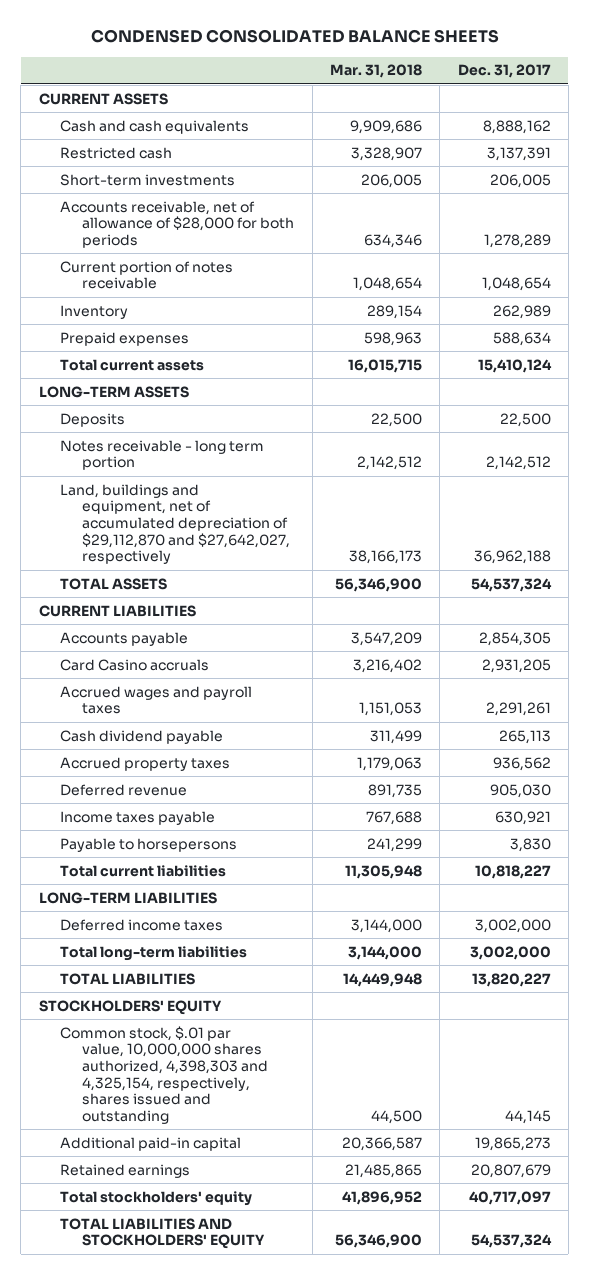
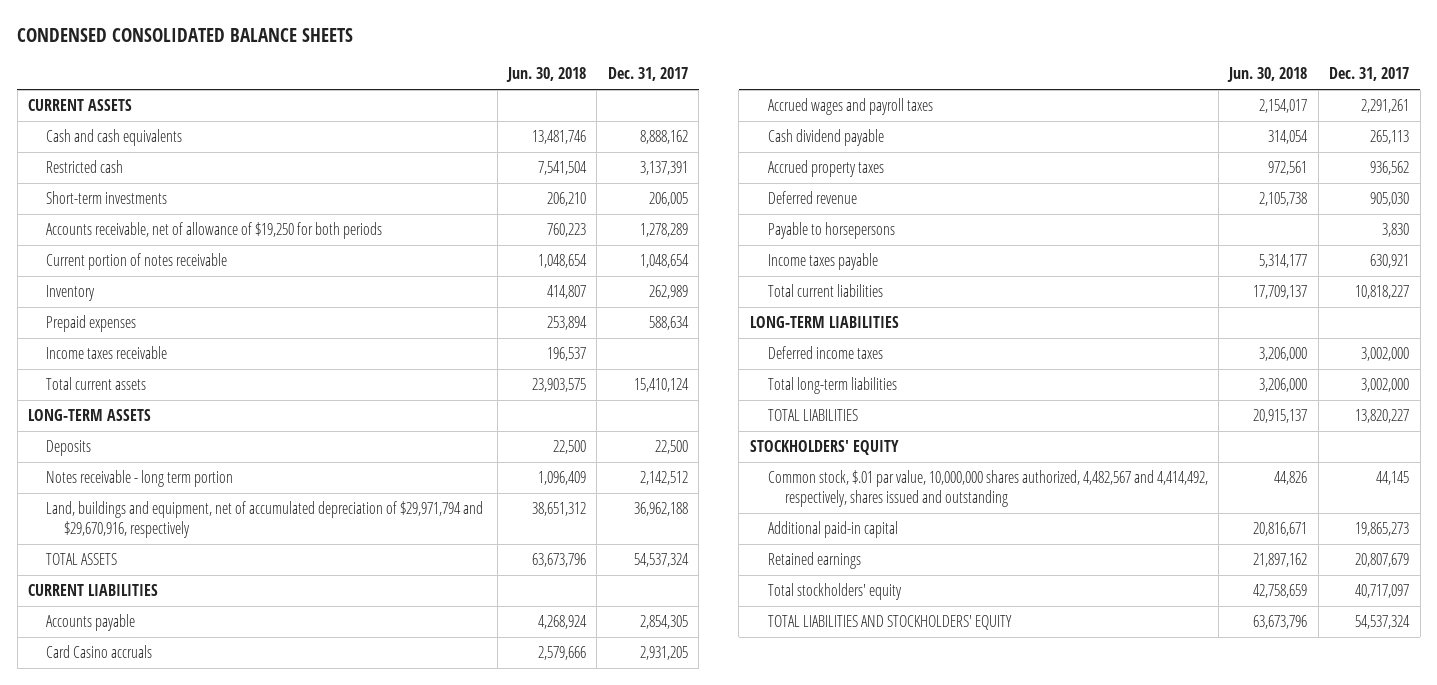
- | Mar. 31, 2018 | Dec. 31, 2017
+ | Jun. 30, 2018 | Dec. 31, 2017
- Accounts receivable, net of allowance of $28,000 for both periods | 634,346 | 1,278,289
+ Accounts receivable, net of allowance of $19,250 for both periods | 760,223 | 1,278,289
+ Income taxes receivable | 196,537 |
- Land, buildings and equipment, net of accumulated depreciation of $29,112,870 and $27,642,027, respectively | 38,166,173 | 36,962,188
+ Land, buildings and equipment, net of accumulated depreciation of $29,971,794 and $29,670,916, respectively | 38,651,312 | 36,962,188
moved down: Income taxes payable | 5,314,177 | 630,921
- Common stock, $.01 par value, 10,000,000 shares authorized, 4,398,303 and 4,325,154, respectively, shares issued and outstanding | 44,500 | 44,145
+ Common stock, $.01 par value, 10,000,000 shares authorized, 4,482,567 and 4,414,492, respectively, shares issued and outstanding | 44,826 | 44,145

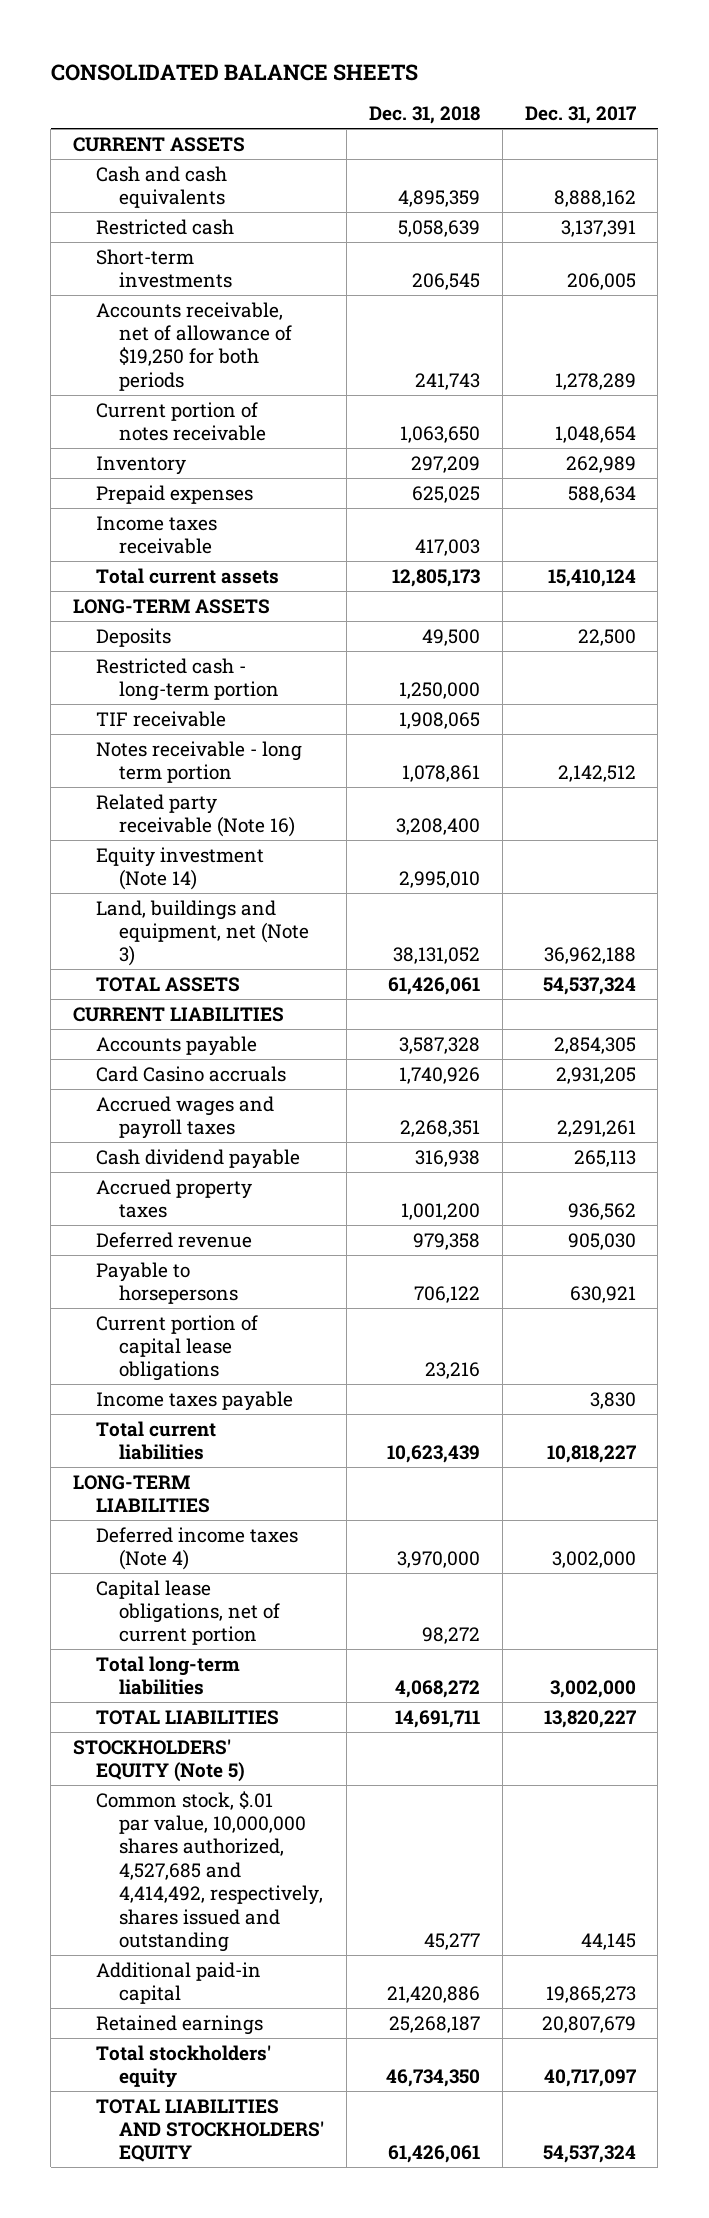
- CONDENSED CONSOLIDATED BALANCE SHEETS
+ CONSOLIDATED BALANCE SHEETS
- | Jun. 30, 2018 | Dec. 31, 2017
+ | Dec. 31, 2018 | Dec. 31, 2017
+ Restricted cash - long-term portion | 1,250,000 |
+ TIF receivable | 1,908,065 |
- Land, buildings and equipment, net of accumulated depreciation of $29,971,794 and $29,670,916, respectively | 38,651,312 | 36,962,188
+ Related party receivable (Note 16) | 3,208,400 |
+ Equity investment (Note 14) | 2,995,010 |
+ Land, buildings and equipment, net (Note 3) | 38,131,052 | 36,962,188
- Payable to horsepersons | | 3,830
- Income taxes payable | 5,314,177 | 630,921
+ Payable to horsepersons | 706,122 | 630,921
+ Current portion of capital lease obligations | 23,216 |
+ Income taxes payable | | 3,830
- Deferred income taxes | 3,206,000 | 3,002,000
+ Deferred income taxes (Note 4) | 3,970,000 | 3,002,000
+ Capital lease obligations, net of current portion | 98,272 |
- STOCKHOLDERS' EQUITY
- Common stock, $.01 par value, 10,000,000 shares authorized, 4,482,567 and 4,414,492, respectively, shares issued and outstanding | 44,826 | 44,145
+ STOCKHOLDERS' EQUITY (Note 5)
+ Common stock, $.01 par value, 10,000,000 shares authorized, 4,527,685 and 4,414,492, respectively, shares issued and outstanding | 45,277 | 44,145

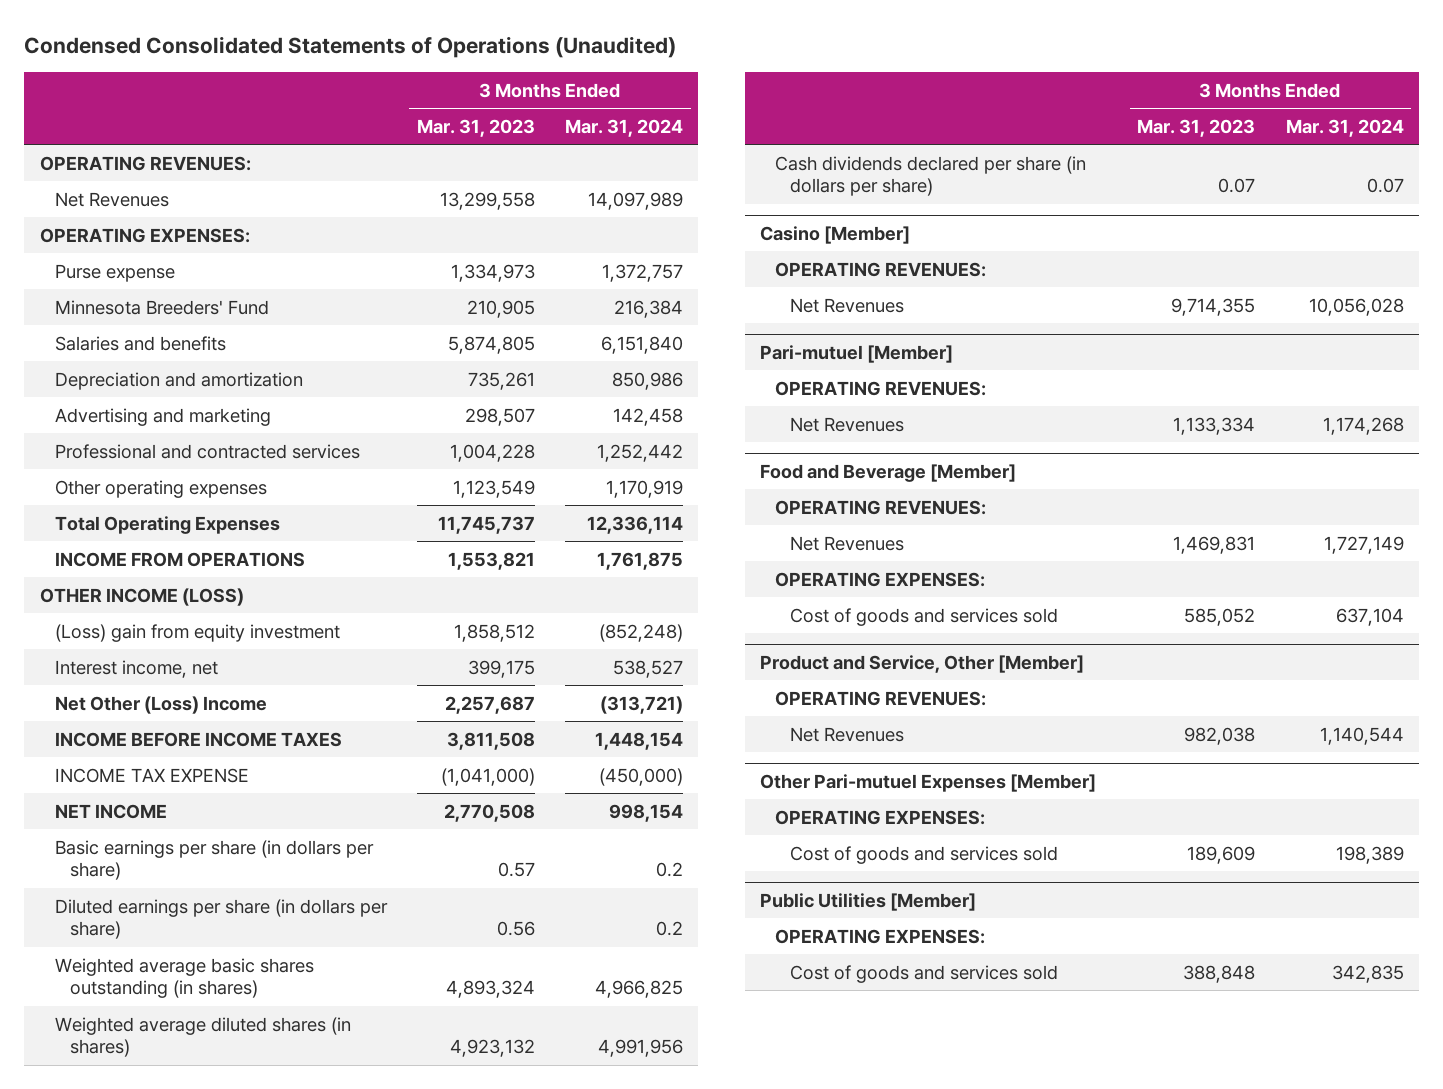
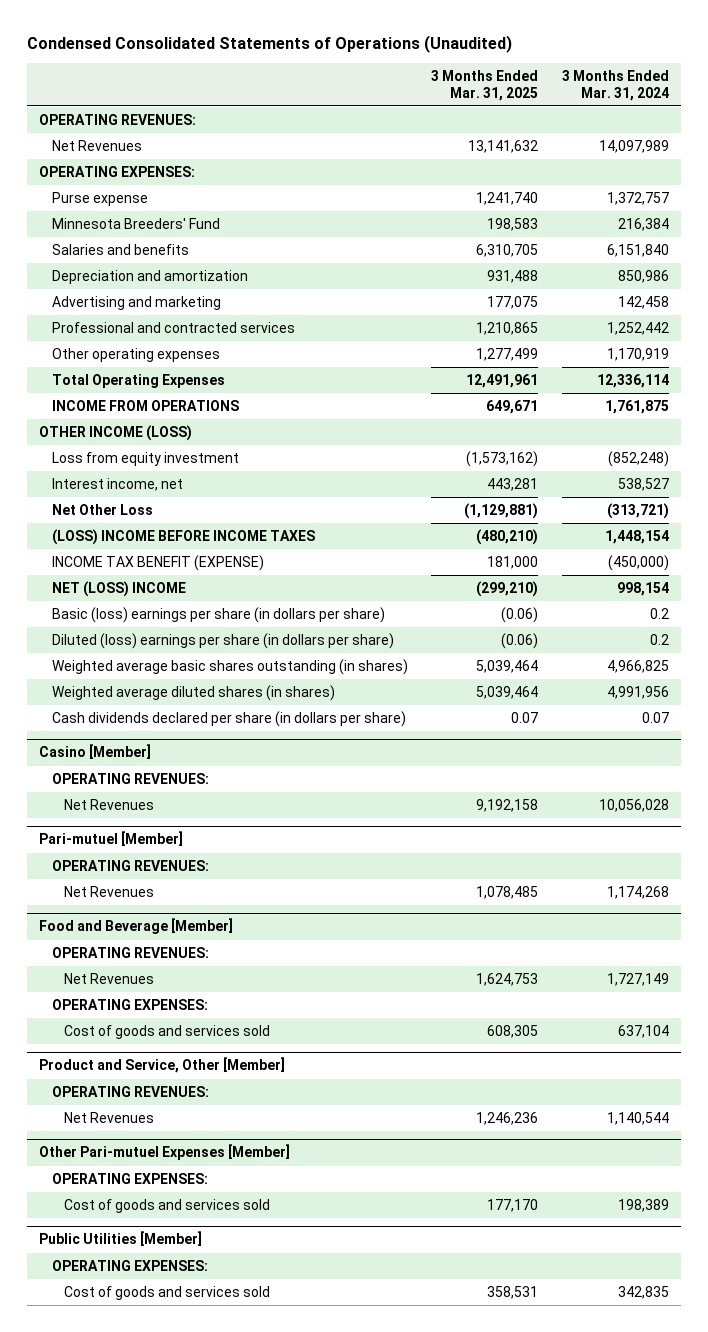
- | 3 Months Ended Mar. 31, 2023 | 3 Months Ended Mar. 31, 2024
+ | 3 Months Ended Mar. 31, 2025 | 3 Months Ended Mar. 31, 2024
- (Loss) gain from equity investment | 1,858,512 | (852,248)
+ Loss from equity investment | (1,573,162) | (852,248)
- Net Other (Loss) Income | 2,257,687 | (313,721)
- INCOME BEFORE INCOME TAXES | 3,811,508 | 1,448,154
- INCOME TAX EXPENSE | (1,041,000) | (450,000)
- NET INCOME | 2,770,508 | 998,154
- Basic earnings per share (in dollars per share) | 0.57 | 0.2
- Diluted earnings per share (in dollars per share) | 0.56 | 0.2
+ Net Other Loss | (1,129,881) | (313,721)
+ (LOSS) INCOME BEFORE INCOME TAXES | (480,210) | 1,448,154
+ INCOME TAX BENEFIT (EXPENSE) | 181,000 | (450,000)
+ NET (LOSS) INCOME | (299,210) | 998,154
+ Basic (loss) earnings per share (in dollars per share) | (0.06) | 0.2
+ Diluted (loss) earnings per share (in dollars per share) | (0.06) | 0.2

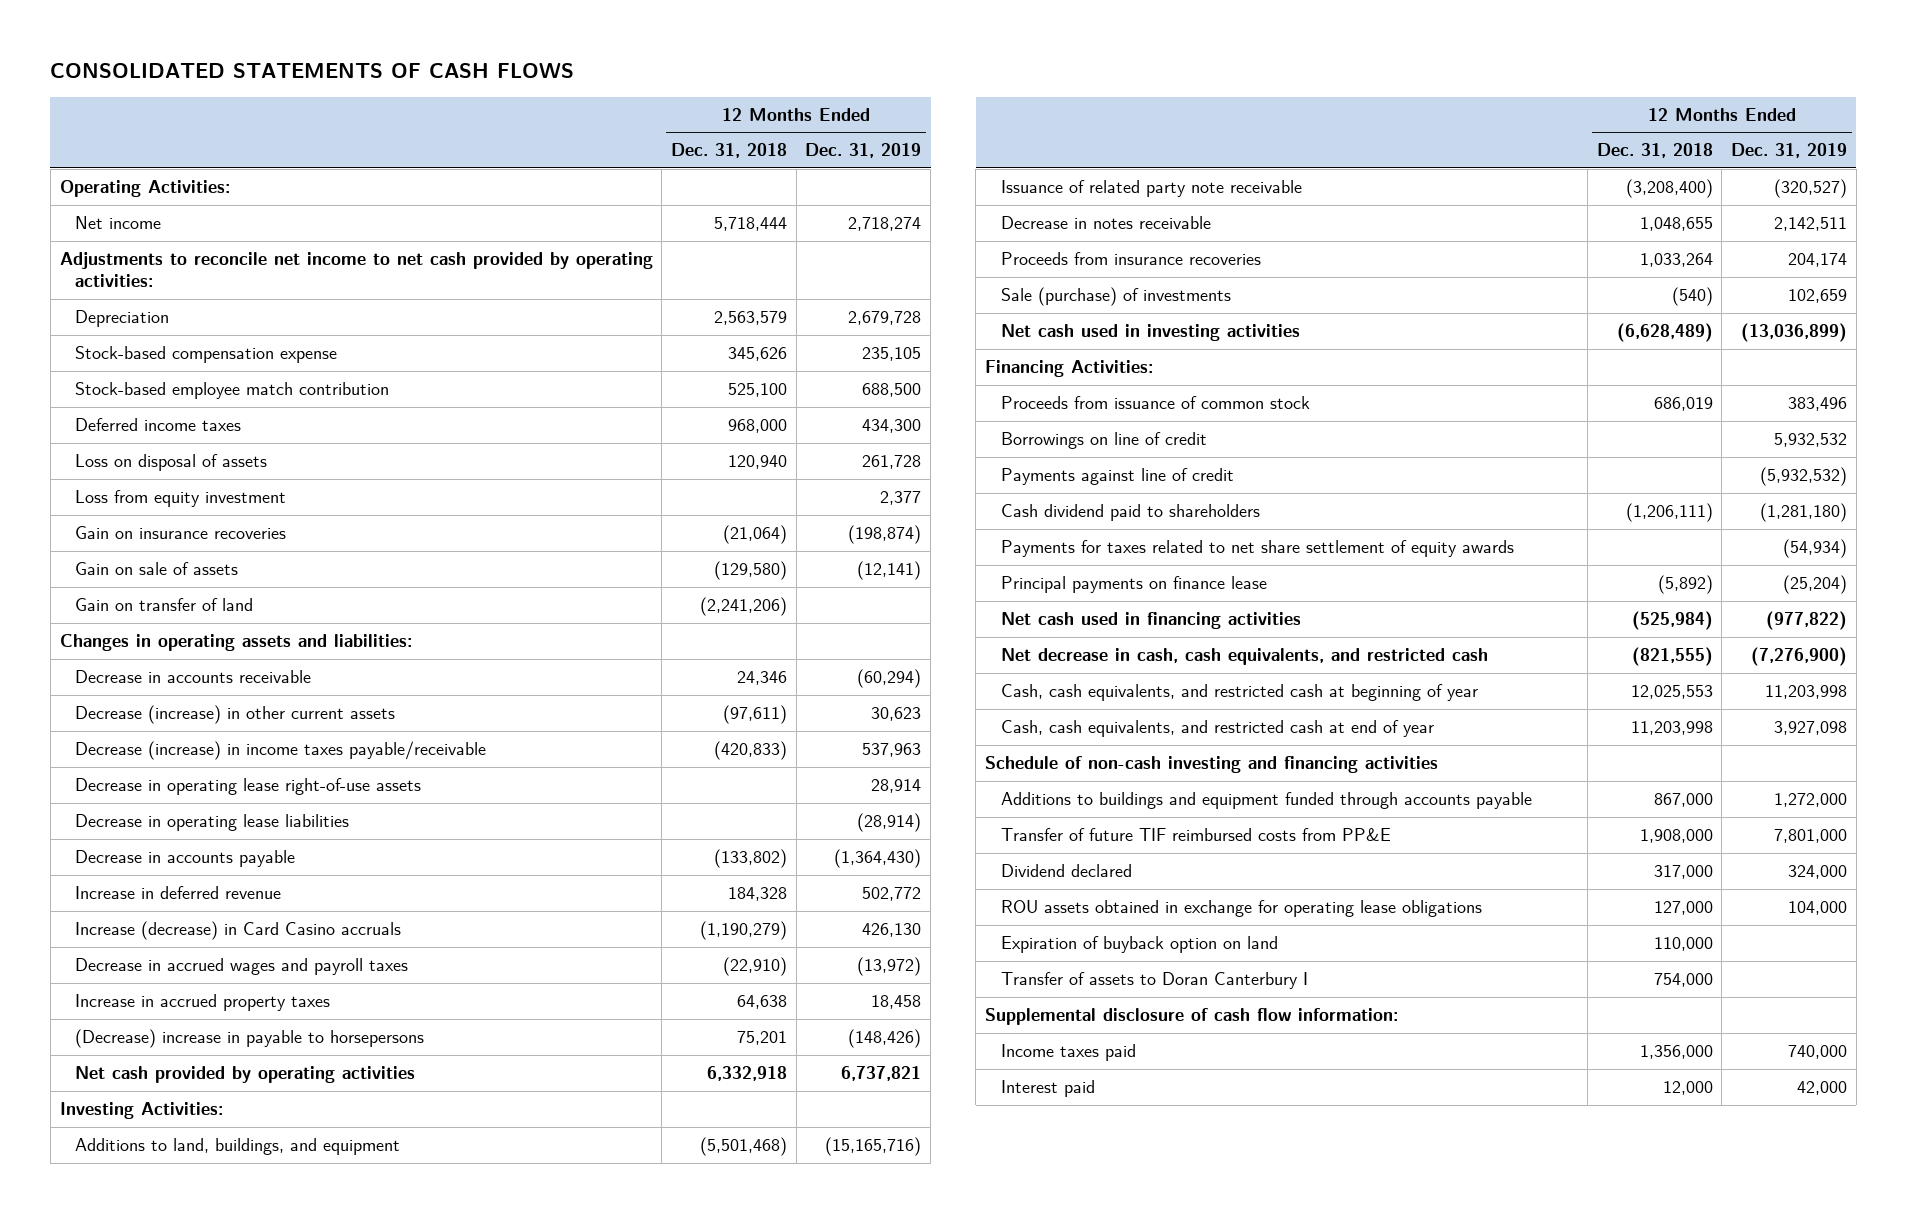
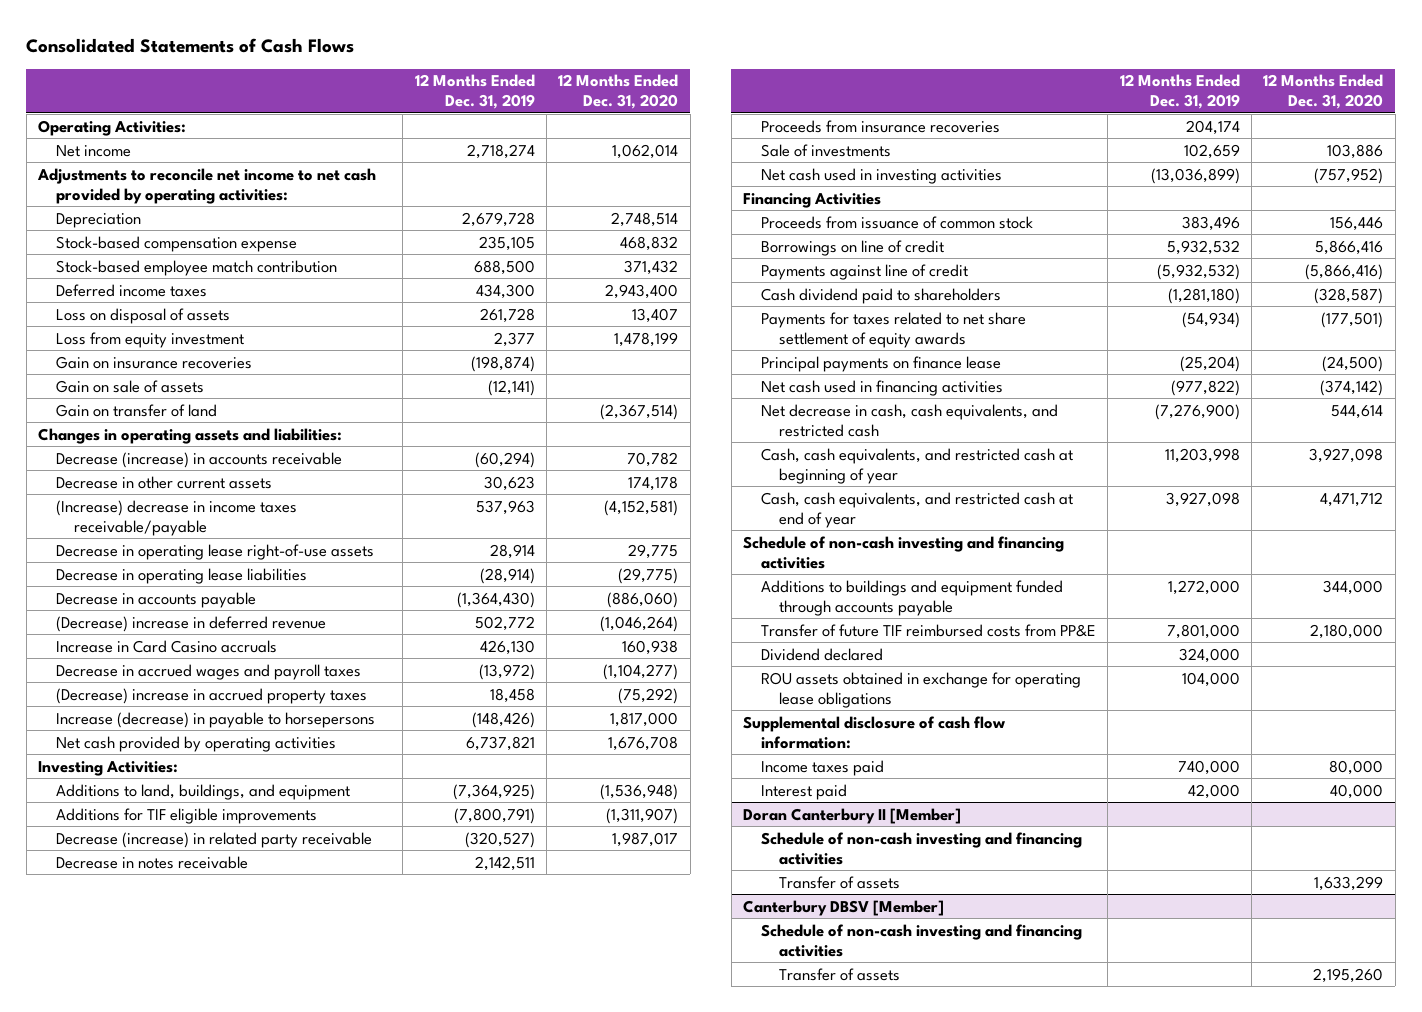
- CONSOLIDATED STATEMENTS OF CASH FLOWS
+ Consolidated Statements of Cash Flows
- | 12 Months Ended Dec. 31, 2018 | 12 Months Ended Dec. 31, 2019
+ | 12 Months Ended Dec. 31, 2019 | 12 Months Ended Dec. 31, 2020
- Decrease in accounts receivable | 24,346 | (60,294)
- Decrease (increase) in other current assets | (97,611) | 30,623
- Decrease (increase) in income taxes payable/receivable | (420,833) | 537,963
+ Decrease (increase) in accounts receivable | (60,294) | 70,782
+ Decrease in other current assets | 30,623 | 174,178
+ (Increase) decrease in income taxes receivable/payable | 537,963 | (4,152,581)
- Increase in deferred revenue | 184,328 | 502,772
- Increase (decrease) in Card Casino accruals | (1,190,279) | 426,130
+ (Decrease) increase in deferred revenue | 502,772 | (1,046,264)
+ Increase in Card Casino accruals | 426,130 | 160,938
- Increase in accrued property taxes | 64,638 | 18,458
- (Decrease) increase in payable to horsepersons | 75,201 | (148,426)
+ (Decrease) increase in accrued property taxes | 18,458 | (75,292)
+ Increase (decrease) in payable to horsepersons | (148,426) | 1,817,000
- Additions to land, buildings, and equipment | (5,501,468) | (15,165,716)
- Issuance of related party note receivable | (3,208,400) | (320,527)
+ Additions to land, buildings, and equipment | (7,364,925) | (1,536,948)
+ Additions for TIF eligible improvements | (7,800,791) | (1,311,907)
+ Decrease (increase) in related party receivable | (320,527) | 1,987,017
- Sale (purchase) of investments | (540) | 102,659
+ Sale of investments | 102,659 | 103,886
- Financing Activities:
+ Financing Activities
- Expiration of buyback option on land | 110,000 |
- Transfer of assets to Doran Canterbury I | 754,000 |
+ Doran Canterbury II [Member]
+ Schedule of non-cash investing and financing activities
+ Transfer of assets | | 1,633,299
+ Canterbury DBSV [Member]
+ Schedule of non-cash investing and financing activities
+ Transfer of assets | | 2,195,260

